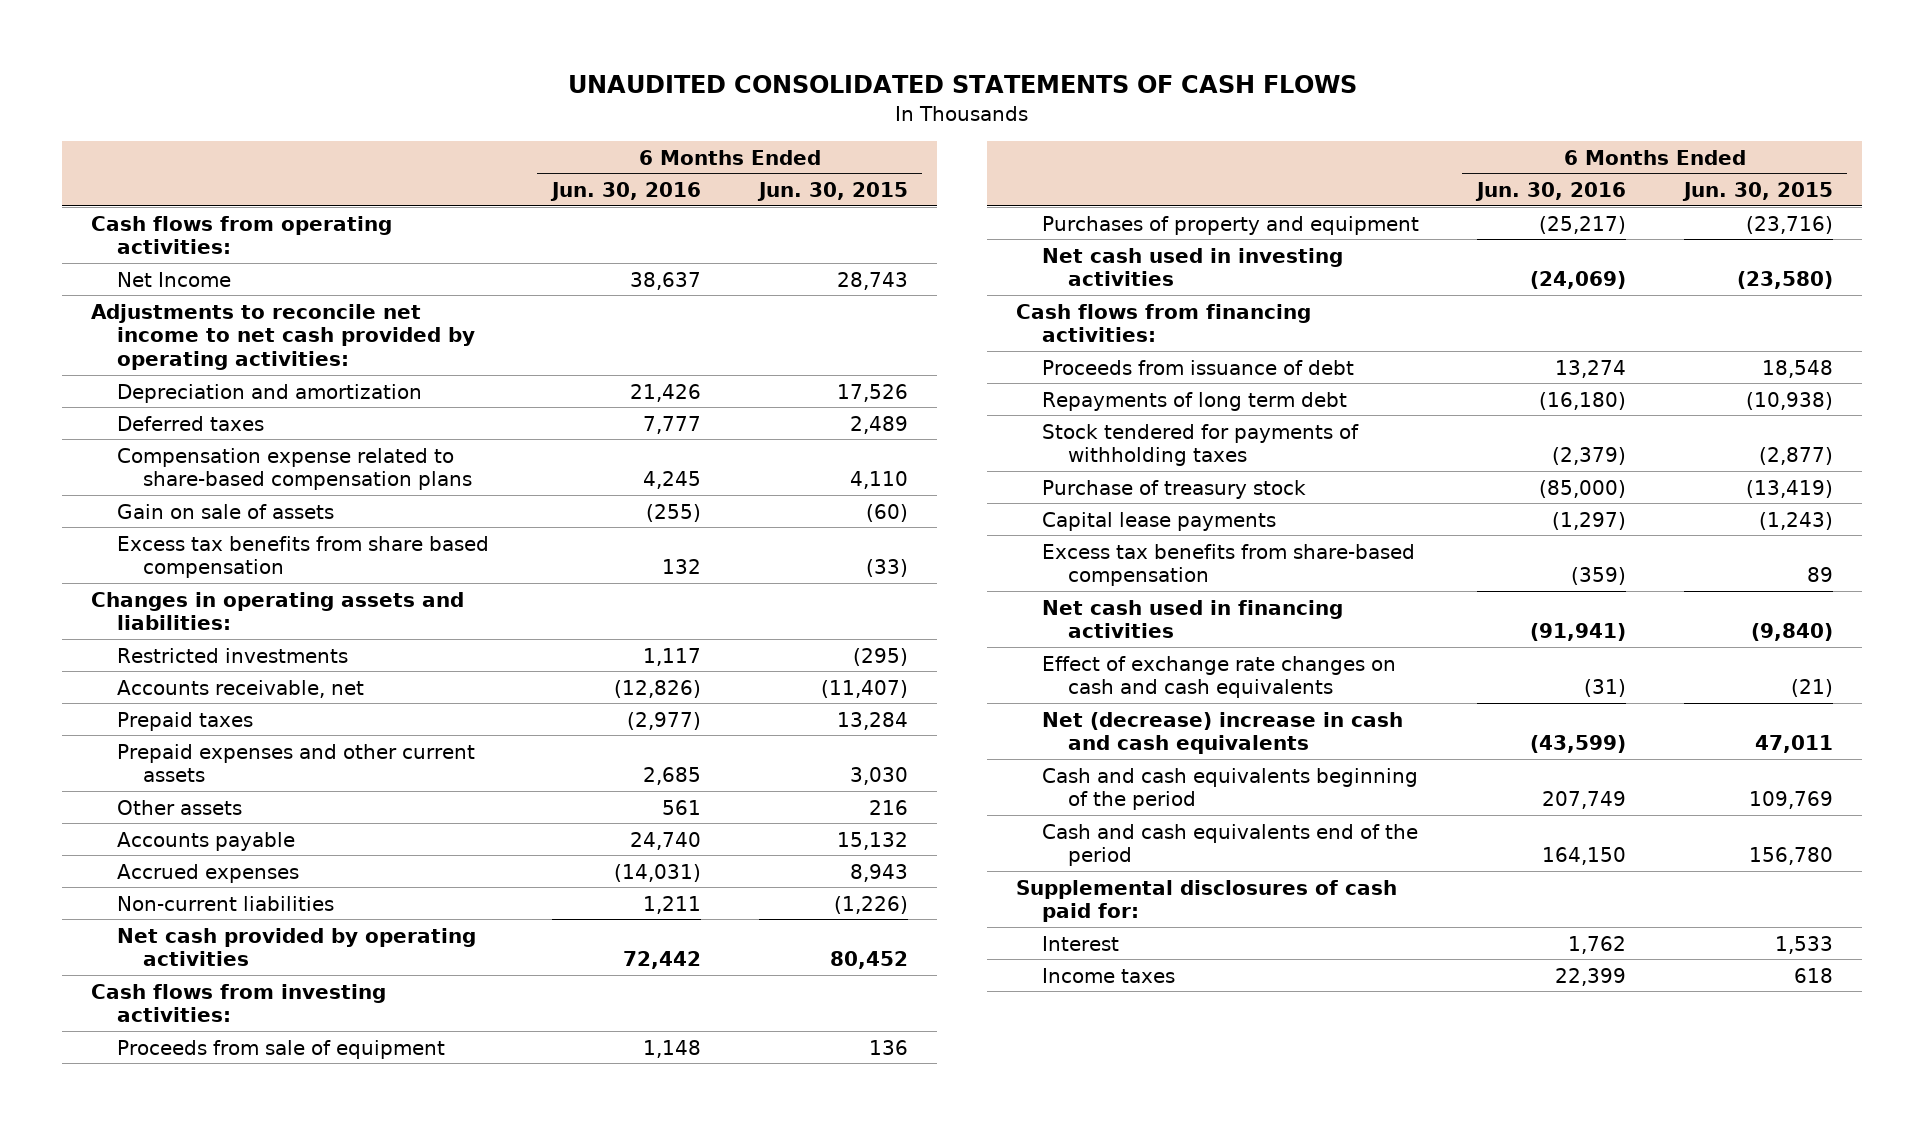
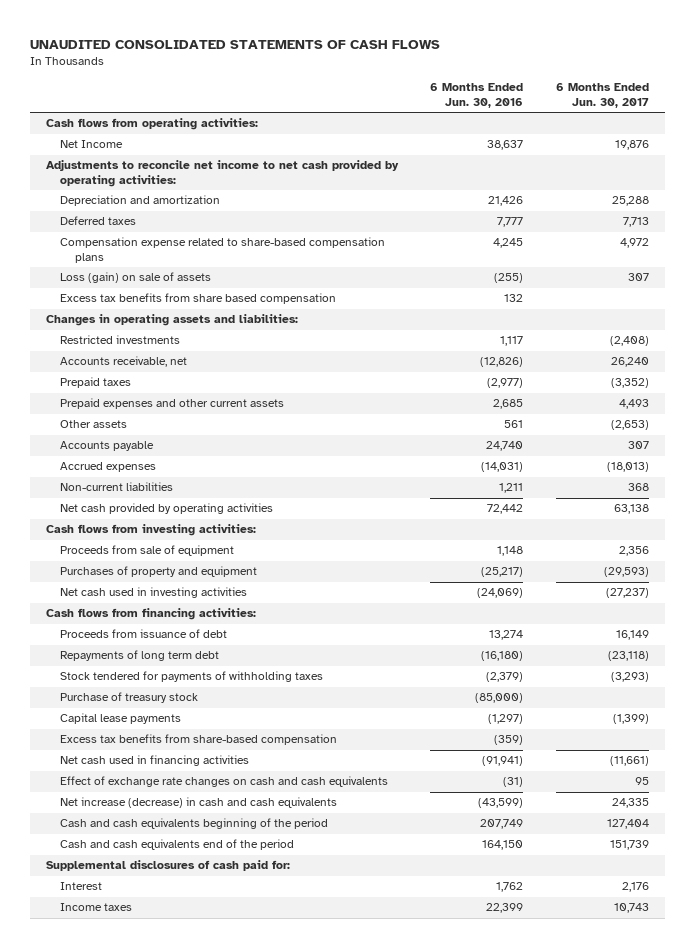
- | 6 Months Ended Jun. 30, 2016 | 6 Months Ended Jun. 30, 2015
+ | 6 Months Ended Jun. 30, 2016 | 6 Months Ended Jun. 30, 2017
- Gain on sale of assets | (255) | (60)
+ Loss (gain) on sale of assets | (255) | 307
- Net (decrease) increase in cash and cash equivalents | (43,599) | 47,011
+ Net increase (decrease) in cash and cash equivalents | (43,599) | 24,335

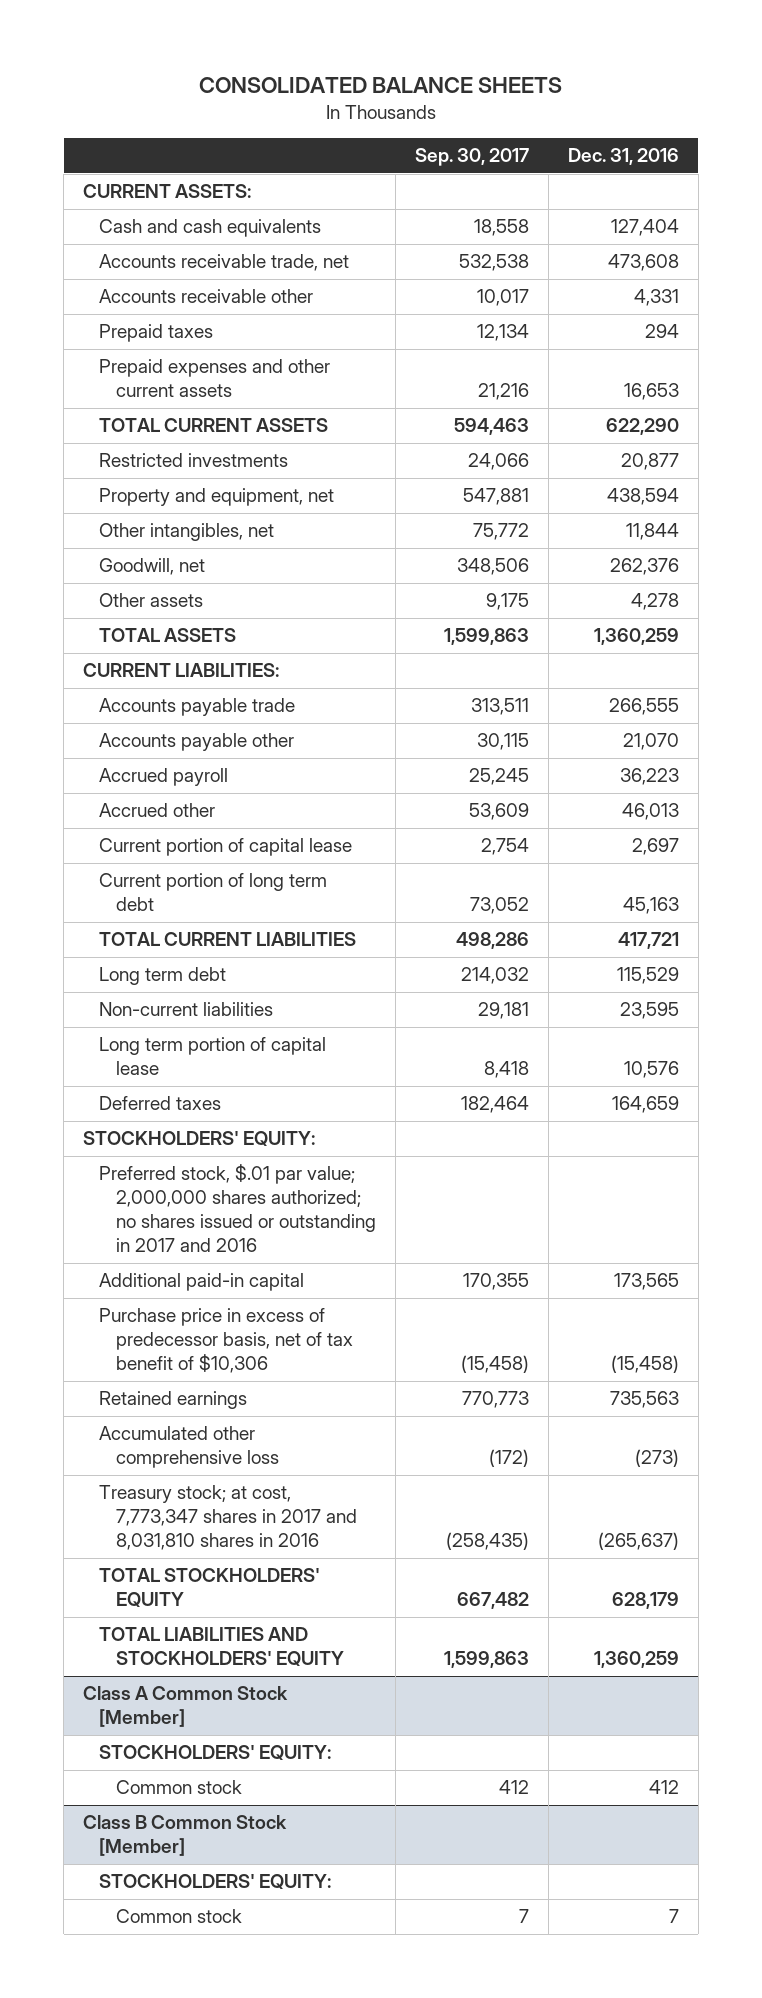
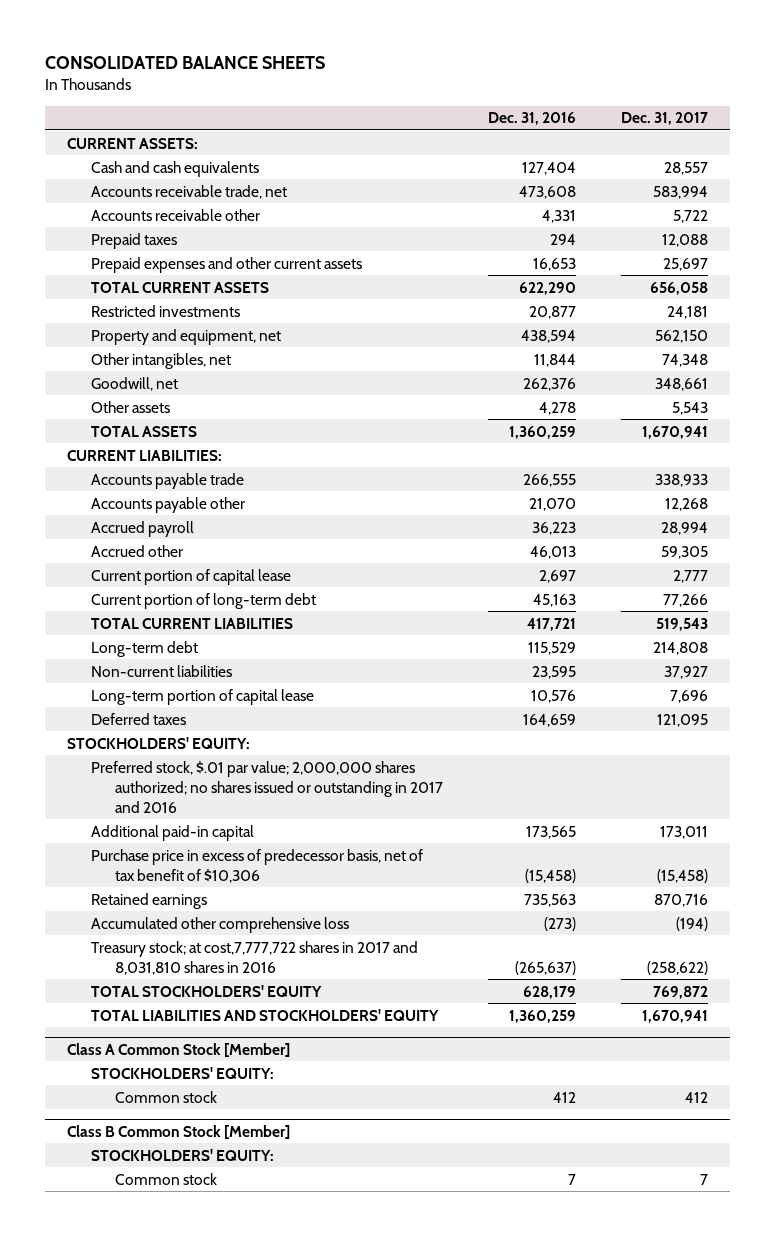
- | Sep. 30, 2017 | Dec. 31, 2016
+ | Dec. 31, 2016 | Dec. 31, 2017
- Current portion of long term debt | 73,052 | 45,163
+ Current portion of long-term debt | 45,163 | 77,266
- Long term debt | 214,032 | 115,529
+ Long-term debt | 115,529 | 214,808
- Long term portion of capital lease | 8,418 | 10,576
+ Long-term portion of capital lease | 10,576 | 7,696
- Treasury stock; at cost, 7,773,347 shares in 2017 and 8,031,810 shares in 2016 | (258,435) | (265,637)
+ Treasury stock; at cost,7,777,722 shares in 2017 and 8,031,810 shares in 2016 | (265,637) | (258,622)

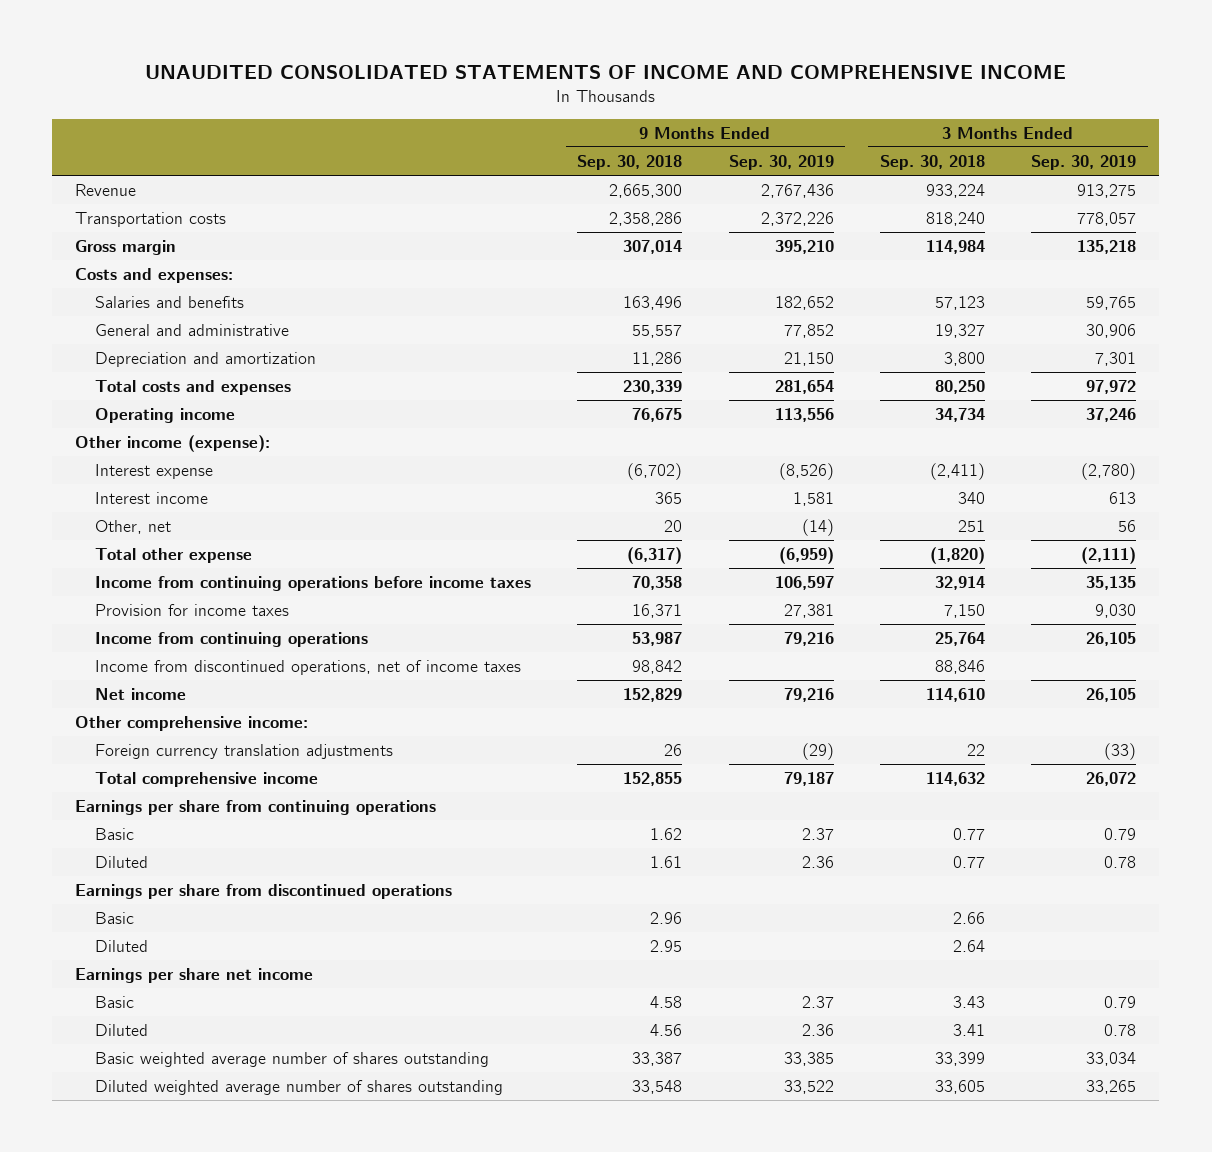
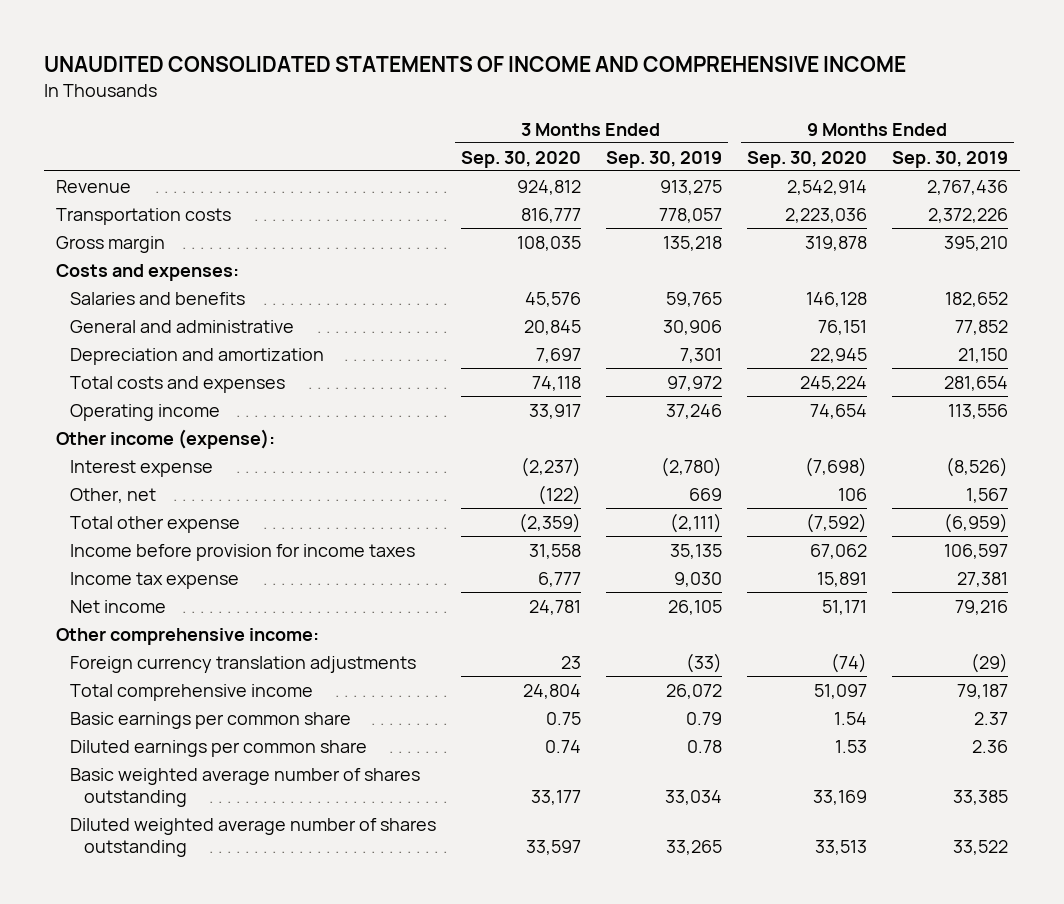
- | 9 Months Ended Sep. 30, 2018 | 9 Months Ended Sep. 30, 2019 | 3 Months Ended Sep. 30, 2018 | 3 Months Ended Sep. 30, 2019
+ | 3 Months Ended Sep. 30, 2020 | 3 Months Ended Sep. 30, 2019 | 9 Months Ended Sep. 30, 2020 | 9 Months Ended Sep. 30, 2019
- Interest income | 365 | 1,581 | 340 | 613
- Other, net | 20 | (14) | 251 | 56
+ Other, net | (122) | 669 | 106 | 1,567
- Income from continuing operations before income taxes | 70,358 | 106,597 | 32,914 | 35,135
- Provision for income taxes | 16,371 | 27,381 | 7,150 | 9,030
- Income from continuing operations | 53,987 | 79,216 | 25,764 | 26,105
- Income from discontinued operations, net of income taxes | 98,842 | | 88,846 |
+ Income before provision for income taxes | 31,558 | 35,135 | 67,062 | 106,597
+ Income tax expense | 6,777 | 9,030 | 15,891 | 27,381
- Earnings per share from continuing operations
- Basic | 1.62 | 2.37 | 0.77 | 0.79
- Diluted | 1.61 | 2.36 | 0.77 | 0.78
- Earnings per share from discontinued operations
- Basic | 2.96 | | 2.66 |
- Diluted | 2.95 | | 2.64 |
- Earnings per share net income
- Basic | 4.58 | 2.37 | 3.43 | 0.79
- Diluted | 4.56 | 2.36 | 3.41 | 0.78
+ Basic earnings per common share | 0.75 | 0.79 | 1.54 | 2.37
+ Diluted earnings per common share | 0.74 | 0.78 | 1.53 | 2.36

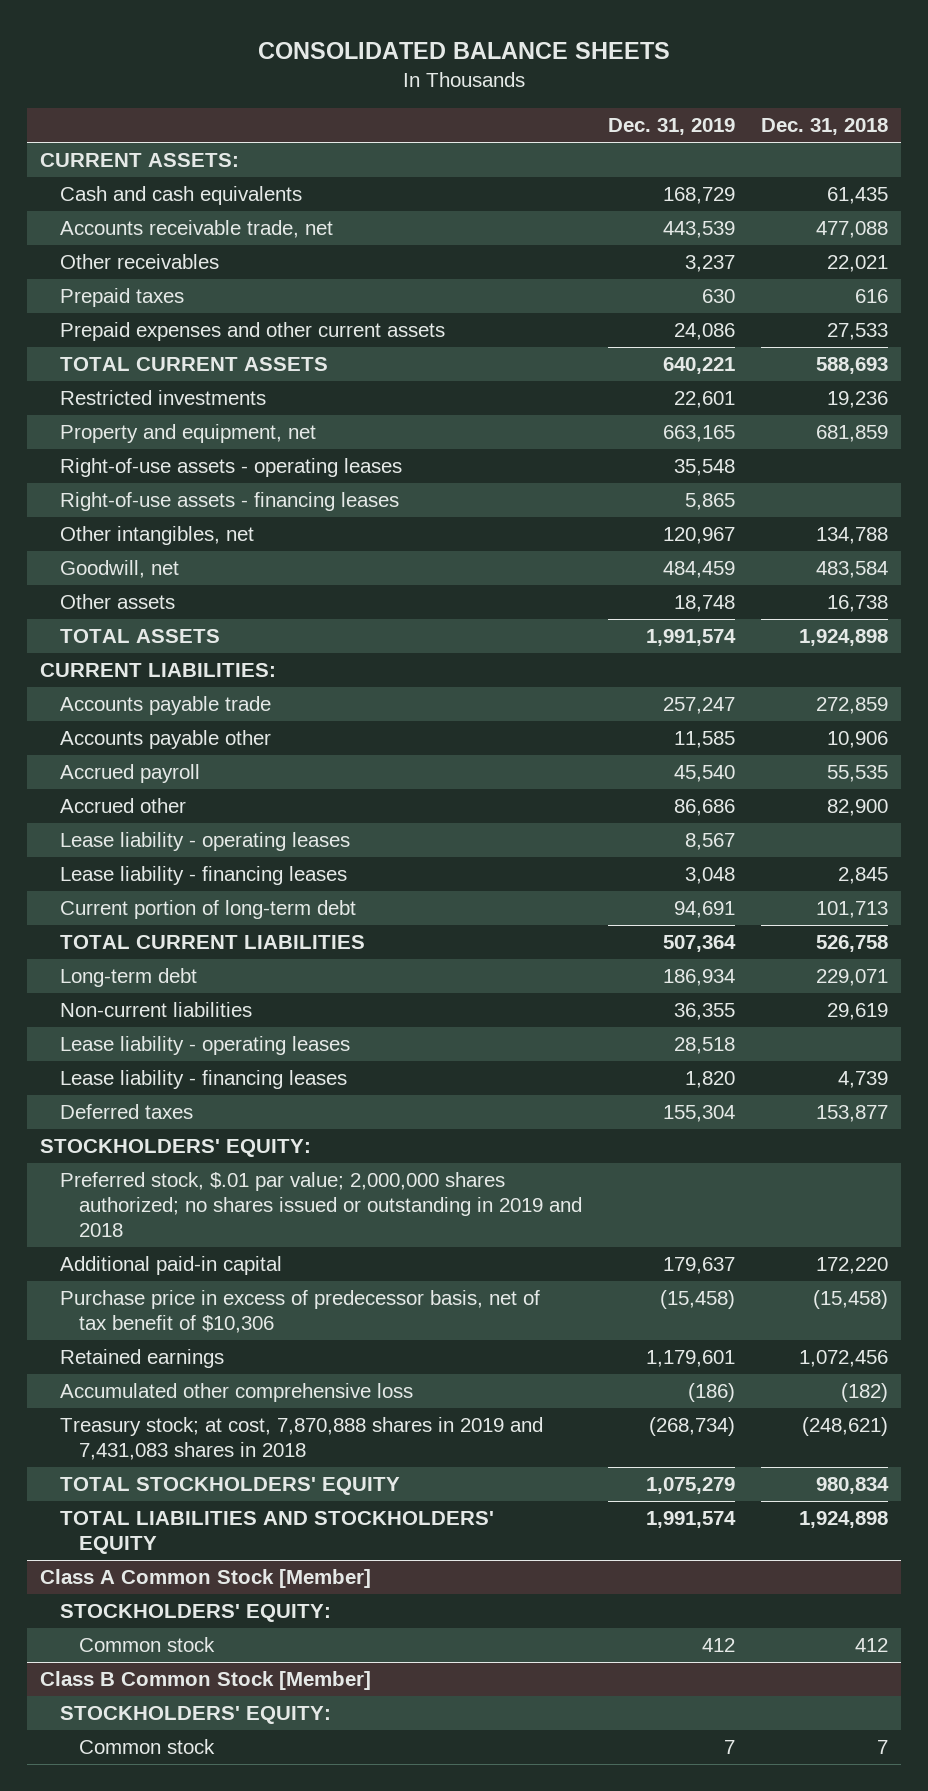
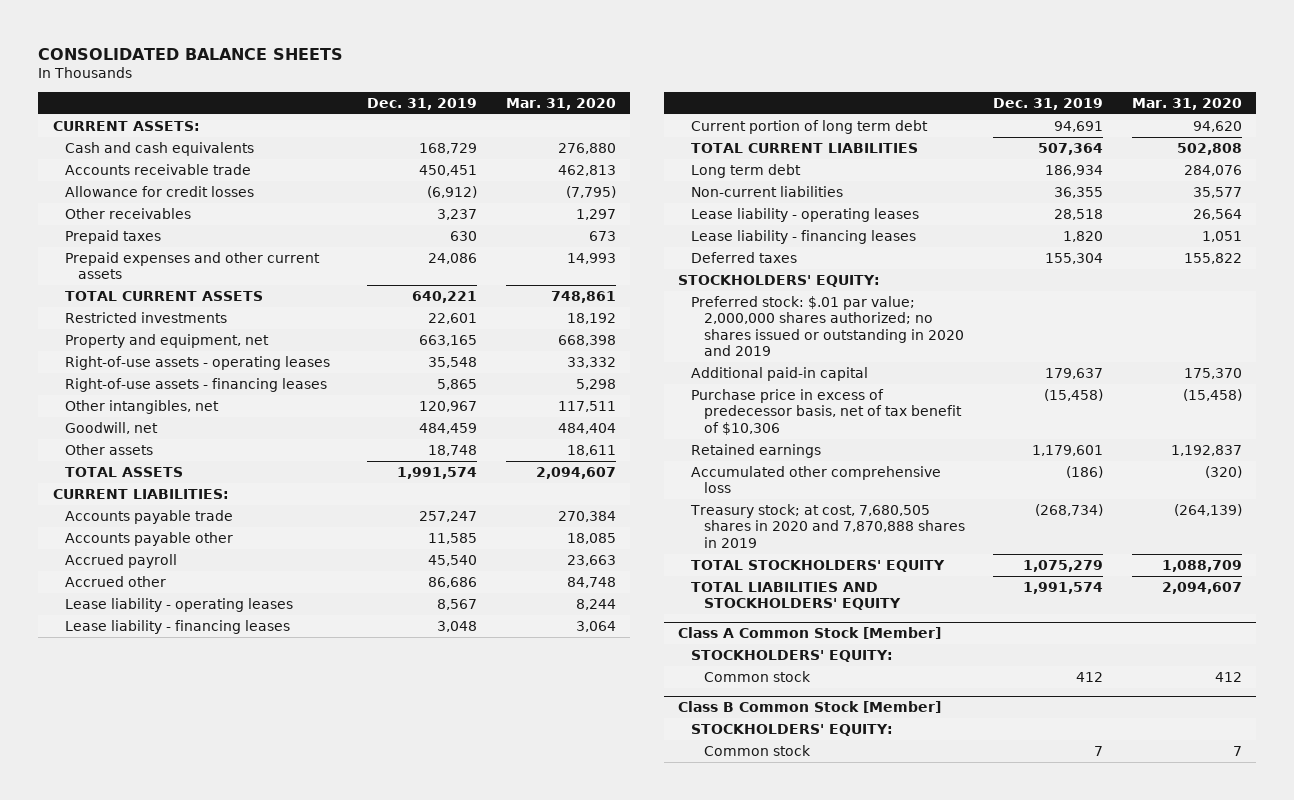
- | Dec. 31, 2019 | Dec. 31, 2018
+ | Dec. 31, 2019 | Mar. 31, 2020
- Accounts receivable trade, net | 443,539 | 477,088
+ Accounts receivable trade | 450,451 | 462,813
+ Allowance for credit losses | (6,912) | (7,795)
- Current portion of long-term debt | 94,691 | 101,713
+ Current portion of long term debt | 94,691 | 94,620
- Long-term debt | 186,934 | 229,071
+ Long term debt | 186,934 | 284,076
- Preferred stock, $.01 par value; 2,000,000 shares authorized; no shares issued or outstanding in 2019 and 2018
+ Preferred stock: $.01 par value; 2,000,000 shares authorized; no shares issued or outstanding in 2020 and 2019
- Treasury stock; at cost, 7,870,888 shares in 2019 and 7,431,083 shares in 2018 | (268,734) | (248,621)
+ Treasury stock; at cost, 7,680,505 shares in 2020 and 7,870,888 shares in 2019 | (268,734) | (264,139)

